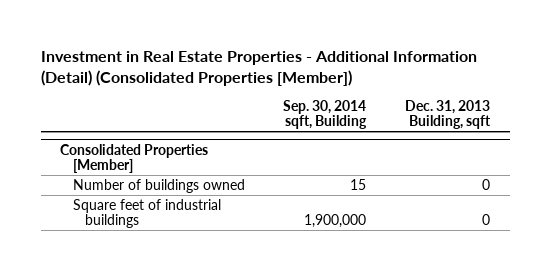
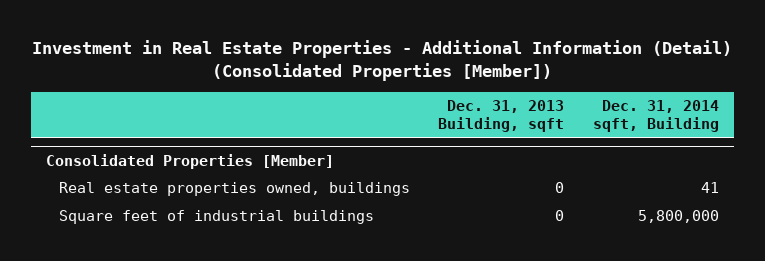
- | Sep. 30, 2014 sqft, Building | Dec. 31, 2013 Building, sqft
+ | Dec. 31, 2013 Building, sqft | Dec. 31, 2014 sqft, Building
@ Consolidated Properties [Member]
- Number of buildings owned | 15 | 0
+ Real estate properties owned, buildings | 0 | 41

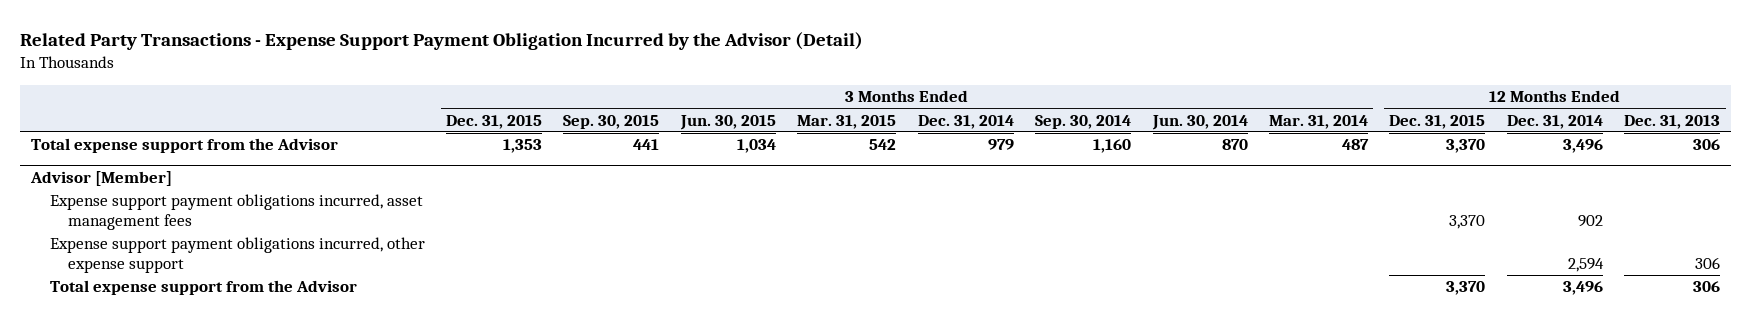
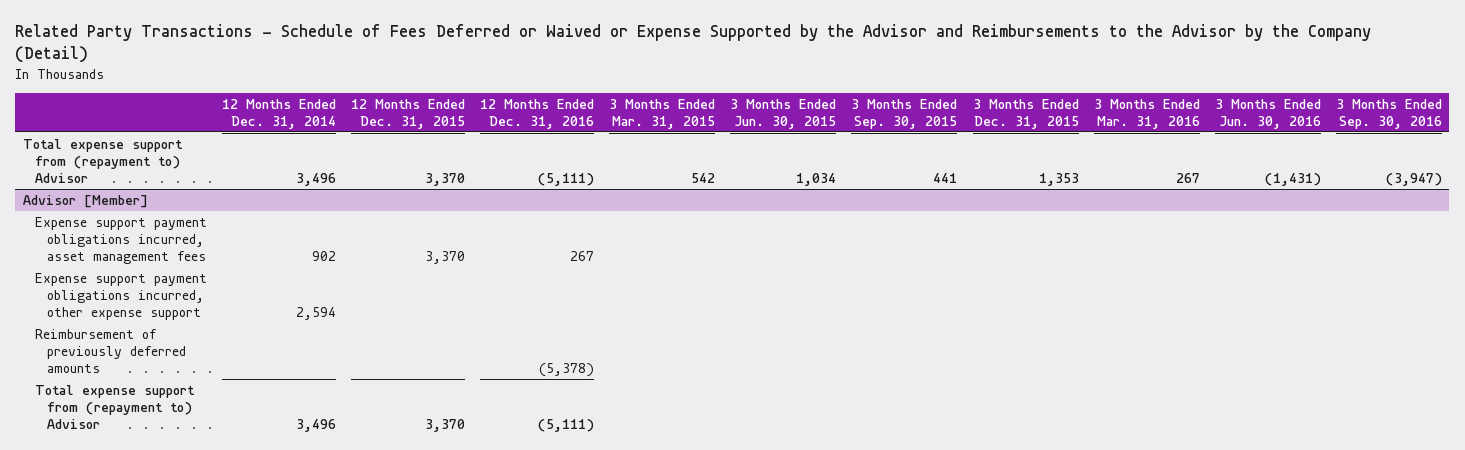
- Related Party Transactions - Expense Support Payment Obligation Incurred by the Advisor (Detail)
+ Related Party Transactions - Schedule of Fees Deferred or Waived or Expense Supported by the Advisor and Reimbursements to the Advisor by the Company (Detail)
- | 3 Months Ended Dec. 31, 2015 | 3 Months Ended Sep. 30, 2015 | 3 Months Ended Jun. 30, 2015 | 3 Months Ended Mar. 31, 2015 | 3 Months Ended Dec. 31, 2014 | 3 Months Ended Sep. 30, 2014 | 3 Months Ended Jun. 30, 2014 | 3 Months Ended Mar. 31, 2014 | 12 Months Ended Dec. 31, 2015 | 12 Months Ended Dec. 31, 2014 | 12 Months Ended Dec. 31, 2013
+ | 12 Months Ended Dec. 31, 2014 | 12 Months Ended Dec. 31, 2015 | 12 Months Ended Dec. 31, 2016 | 3 Months Ended Mar. 31, 2015 | 3 Months Ended Jun. 30, 2015 | 3 Months Ended Sep. 30, 2015 | 3 Months Ended Dec. 31, 2015 | 3 Months Ended Mar. 31, 2016 | 3 Months Ended Jun. 30, 2016 | 3 Months Ended Sep. 30, 2016
- Total expense support from the Advisor | 1,353 | 441 | 1,034 | 542 | 979 | 1,160 | 870 | 487 | 3,370 | 3,496 | 306
+ Total expense support from (repayment to) Advisor | 3,496 | 3,370 | (5,111) | 542 | 1,034 | 441 | 1,353 | 267 | (1,431) | (3,947)
@ Advisor [Member]
- Total expense support from the Advisor | | | | | | | | | 3,370 | 3,496 | 306
+ Reimbursement of previously deferred amounts | | | (5,378) | | | | | | |
+ Total expense support from (repayment to) Advisor | 3,496 | 3,370 | (5,111) | | | | | | |

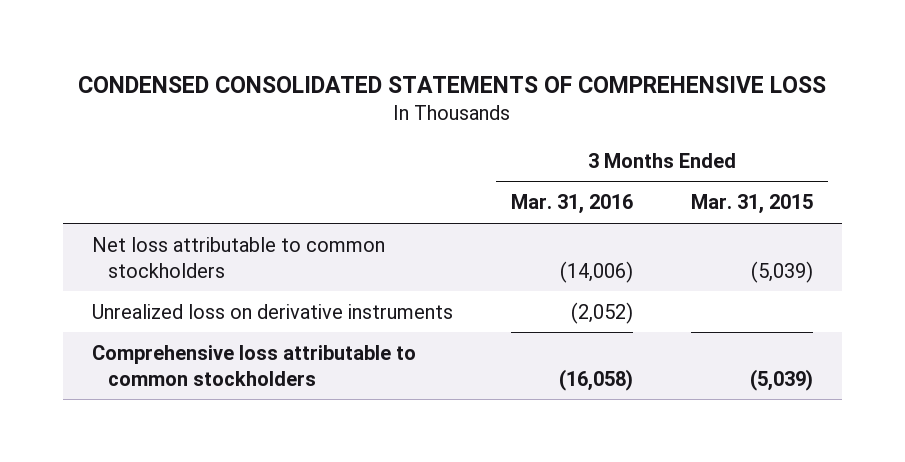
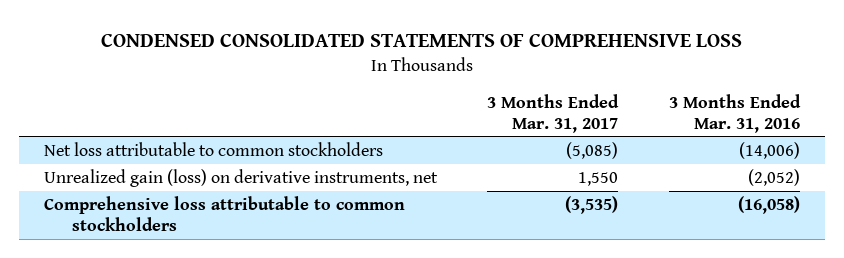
- | 3 Months Ended Mar. 31, 2016 | 3 Months Ended Mar. 31, 2015
+ | 3 Months Ended Mar. 31, 2017 | 3 Months Ended Mar. 31, 2016
- Unrealized loss on derivative instruments | (2,052) |
+ Unrealized gain (loss) on derivative instruments, net | 1,550 | (2,052)

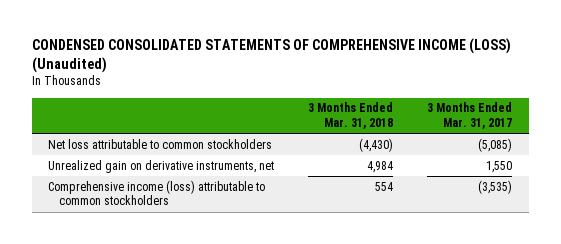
- CONDENSED CONSOLIDATED STATEMENTS OF COMPREHENSIVE LOSS
+ CONDENSED CONSOLIDATED STATEMENTS OF COMPREHENSIVE INCOME (LOSS) (Unaudited)
- | 3 Months Ended Mar. 31, 2017 | 3 Months Ended Mar. 31, 2016
+ | 3 Months Ended Mar. 31, 2018 | 3 Months Ended Mar. 31, 2017
- Unrealized gain (loss) on derivative instruments, net | 1,550 | (2,052)
- Comprehensive loss attributable to common stockholders | (3,535) | (16,058)
+ Unrealized gain on derivative instruments, net | 4,984 | 1,550
+ Comprehensive income (loss) attributable to common stockholders | 554 | (3,535)

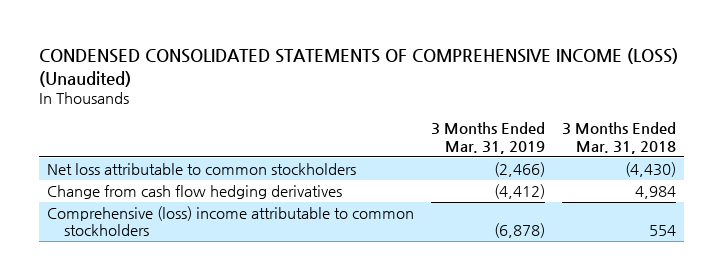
- | 3 Months Ended Mar. 31, 2018 | 3 Months Ended Mar. 31, 2017
+ | 3 Months Ended Mar. 31, 2019 | 3 Months Ended Mar. 31, 2018
- Unrealized gain on derivative instruments, net | 4,984 | 1,550
- Comprehensive income (loss) attributable to common stockholders | 554 | (3,535)
+ Change from cash flow hedging derivatives | (4,412) | 4,984
+ Comprehensive (loss) income attributable to common stockholders | (6,878) | 554

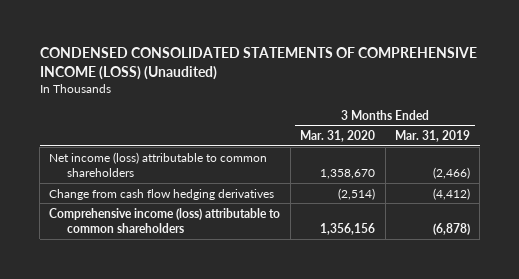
- | 3 Months Ended Mar. 31, 2019 | 3 Months Ended Mar. 31, 2018
+ | 3 Months Ended Mar. 31, 2020 | 3 Months Ended Mar. 31, 2019
- Net loss attributable to common stockholders | (2,466) | (4,430)
+ Net income (loss) attributable to common shareholders | 1,358,670 | (2,466)
- Comprehensive (loss) income attributable to common stockholders | (6,878) | 554
+ Comprehensive income (loss) attributable to common shareholders | 1,356,156 | (6,878)

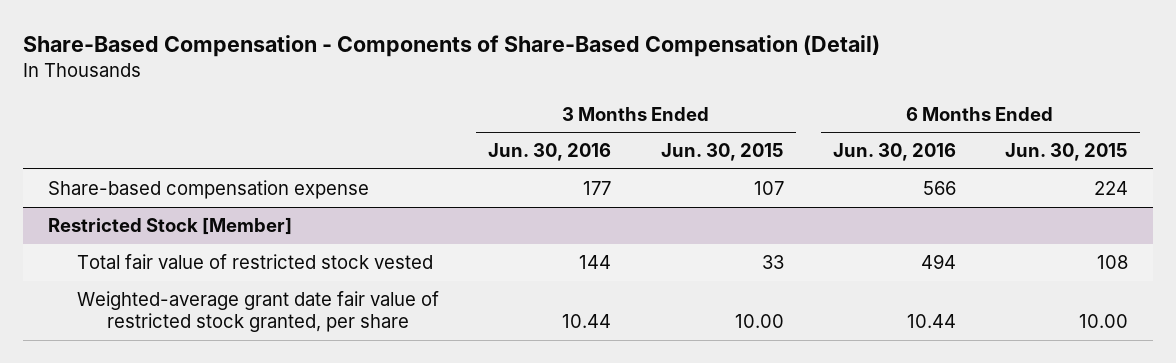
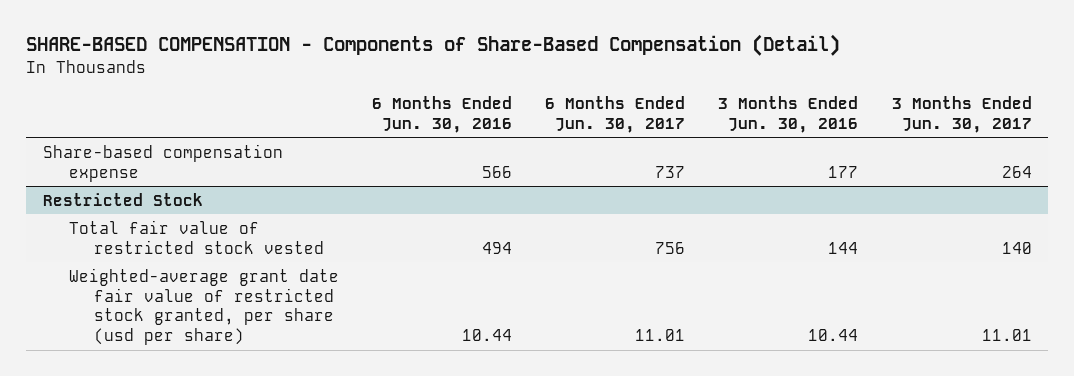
- Share-Based Compensation - Components of Share-Based Compensation (Detail)
+ SHARE-BASED COMPENSATION - Components of Share-Based Compensation (Detail)
- | 3 Months Ended Jun. 30, 2016 | 3 Months Ended Jun. 30, 2015 | 6 Months Ended Jun. 30, 2016 | 6 Months Ended Jun. 30, 2015
+ | 6 Months Ended Jun. 30, 2016 | 6 Months Ended Jun. 30, 2017 | 3 Months Ended Jun. 30, 2016 | 3 Months Ended Jun. 30, 2017
- Restricted Stock [Member]
+ Restricted Stock
- Weighted-average grant date fair value of restricted stock granted, per share | 10.44 | 10.00 | 10.44 | 10.00
+ Weighted-average grant date fair value of restricted stock granted, per share (usd per share) | 10.44 | 11.01 | 10.44 | 11.01

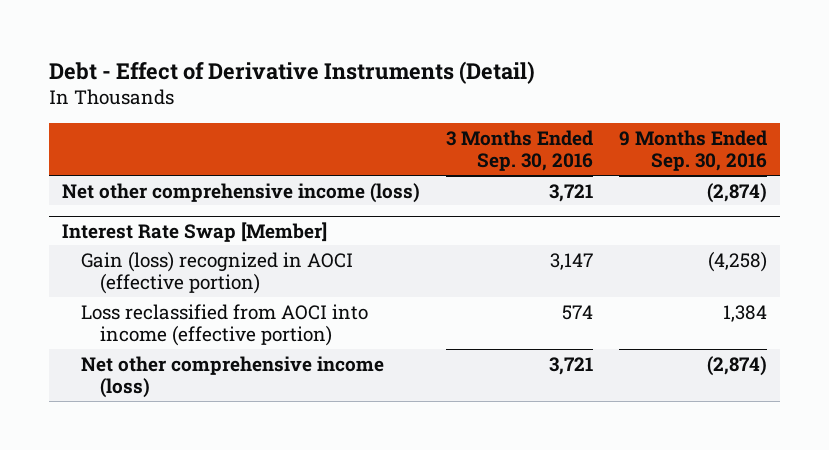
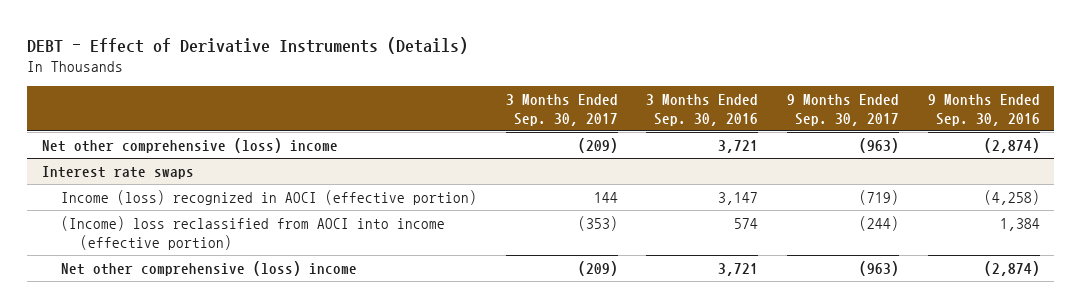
- Debt - Effect of Derivative Instruments (Detail)
+ DEBT - Effect of Derivative Instruments (Details)
- | 3 Months Ended Sep. 30, 2016 | 9 Months Ended Sep. 30, 2016
+ | 3 Months Ended Sep. 30, 2017 | 3 Months Ended Sep. 30, 2016 | 9 Months Ended Sep. 30, 2017 | 9 Months Ended Sep. 30, 2016
- Net other comprehensive income (loss) | 3,721 | (2,874)
- Interest Rate Swap [Member]
- Gain (loss) recognized in AOCI (effective portion) | 3,147 | (4,258)
- Loss reclassified from AOCI into income (effective portion) | 574 | 1,384
- Net other comprehensive income (loss) | 3,721 | (2,874)
+ Net other comprehensive (loss) income | (209) | 3,721 | (963) | (2,874)
+ Interest rate swaps
+ Income (loss) recognized in AOCI (effective portion) | 144 | 3,147 | (719) | (4,258)
+ (Income) loss reclassified from AOCI into income (effective portion) | (353) | 574 | (244) | 1,384
+ Net other comprehensive (loss) income | (209) | 3,721 | (963) | (2,874)

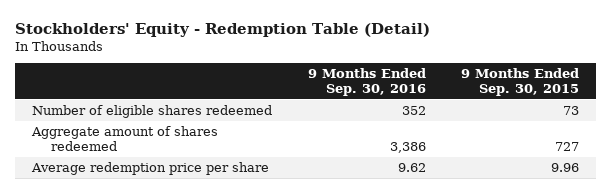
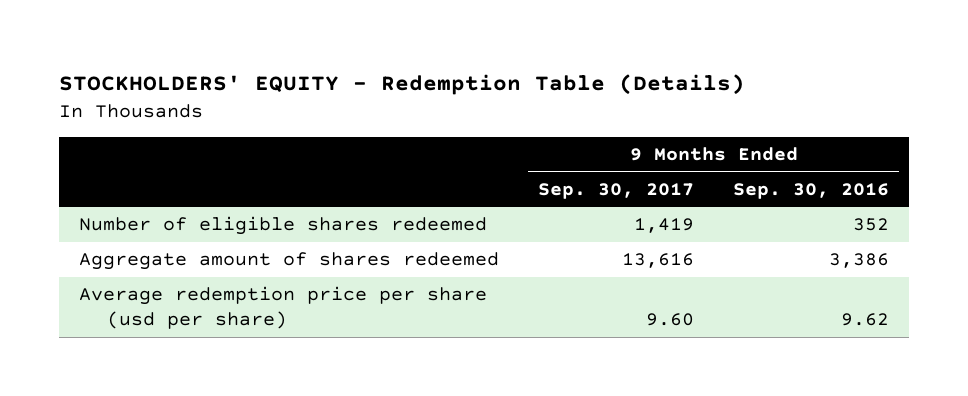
- Stockholders' Equity - Redemption Table (Detail)
+ STOCKHOLDERS' EQUITY - Redemption Table (Details)
- | 9 Months Ended Sep. 30, 2016 | 9 Months Ended Sep. 30, 2015
+ | 9 Months Ended Sep. 30, 2017 | 9 Months Ended Sep. 30, 2016
- Average redemption price per share | 9.62 | 9.96
+ Average redemption price per share (usd per share) | 9.60 | 9.62

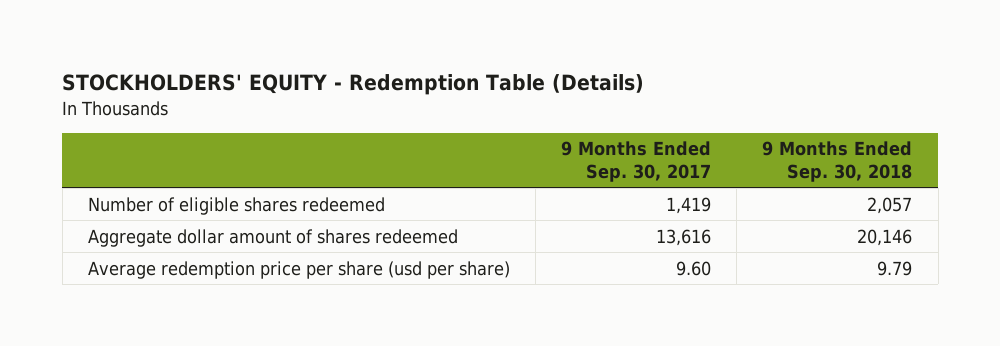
- | 9 Months Ended Sep. 30, 2017 | 9 Months Ended Sep. 30, 2016
+ | 9 Months Ended Sep. 30, 2017 | 9 Months Ended Sep. 30, 2018
- Aggregate amount of shares redeemed | 13,616 | 3,386
+ Aggregate dollar amount of shares redeemed | 13,616 | 20,146

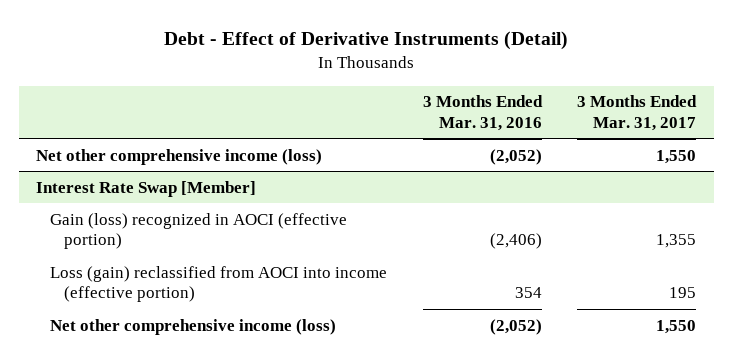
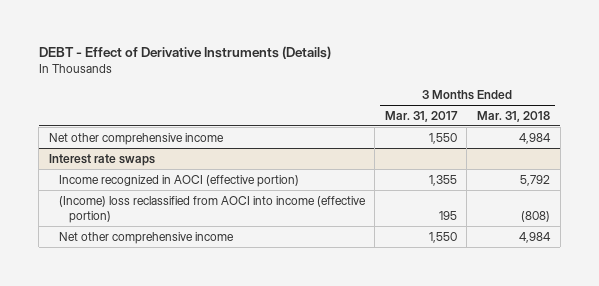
- Debt - Effect of Derivative Instruments (Detail)
+ DEBT - Effect of Derivative Instruments (Details)
- | 3 Months Ended Mar. 31, 2016 | 3 Months Ended Mar. 31, 2017
+ | 3 Months Ended Mar. 31, 2017 | 3 Months Ended Mar. 31, 2018
- Net other comprehensive income (loss) | (2,052) | 1,550
- Interest Rate Swap [Member]
- Gain (loss) recognized in AOCI (effective portion) | (2,406) | 1,355
- Loss (gain) reclassified from AOCI into income (effective portion) | 354 | 195
- Net other comprehensive income (loss) | (2,052) | 1,550
+ Net other comprehensive income | 1,550 | 4,984
+ Interest rate swaps
+ Income recognized in AOCI (effective portion) | 1,355 | 5,792
+ (Income) loss reclassified from AOCI into income (effective portion) | 195 | (808)
+ Net other comprehensive income | 1,550 | 4,984

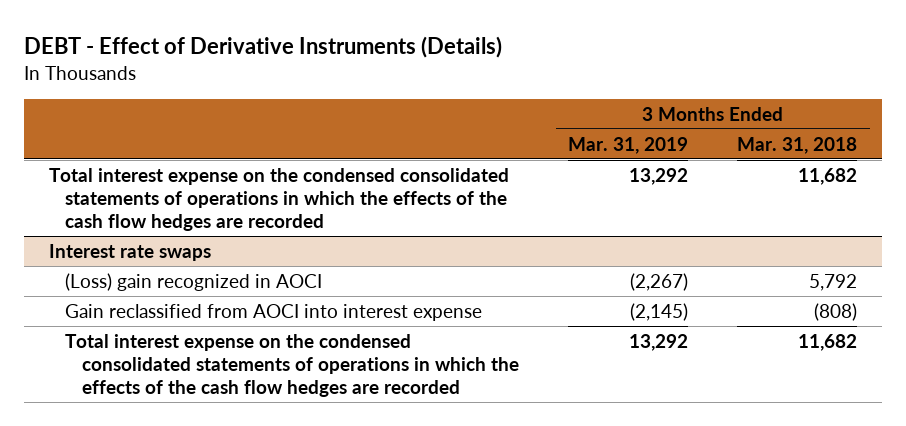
- | 3 Months Ended Mar. 31, 2017 | 3 Months Ended Mar. 31, 2018
+ | 3 Months Ended Mar. 31, 2019 | 3 Months Ended Mar. 31, 2018
- Net other comprehensive income | 1,550 | 4,984
+ Total interest expense on the condensed consolidated statements of operations in which the effects of the cash flow hedges are recorded | 13,292 | 11,682
@ Interest rate swaps
- Income recognized in AOCI (effective portion) | 1,355 | 5,792
- (Income) loss reclassified from AOCI into income (effective portion) | 195 | (808)
- Net other comprehensive income | 1,550 | 4,984
+ (Loss) gain recognized in AOCI | (2,267) | 5,792
+ Gain reclassified from AOCI into interest expense | (2,145) | (808)
+ Total interest expense on the condensed consolidated statements of operations in which the effects of the cash flow hedges are recorded | 13,292 | 11,682

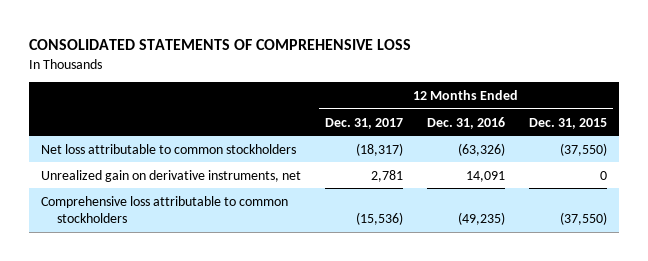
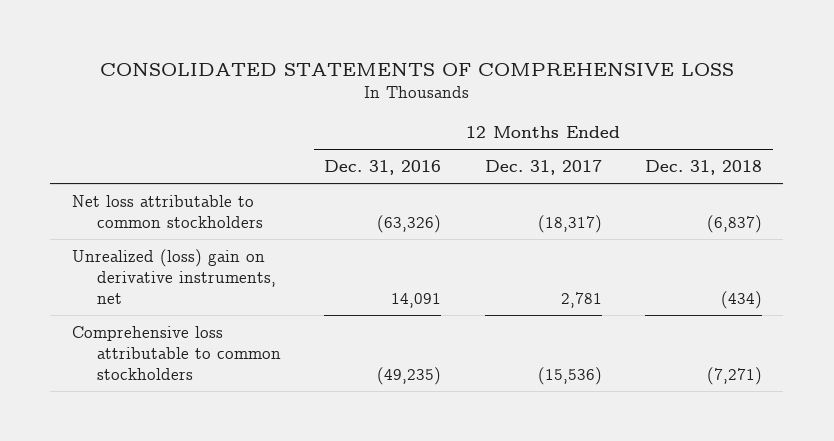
- | 12 Months Ended Dec. 31, 2017 | 12 Months Ended Dec. 31, 2016 | 12 Months Ended Dec. 31, 2015
+ | 12 Months Ended Dec. 31, 2016 | 12 Months Ended Dec. 31, 2017 | 12 Months Ended Dec. 31, 2018
- Unrealized gain on derivative instruments, net | 2,781 | 14,091 | 0
+ Unrealized (loss) gain on derivative instruments, net | 14,091 | 2,781 | (434)

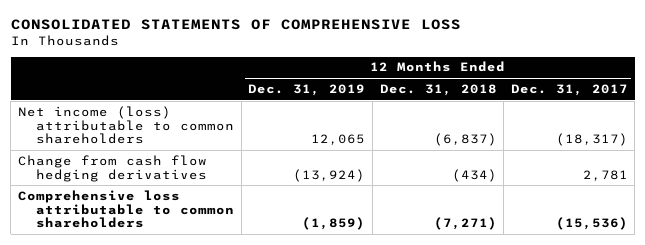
- | 12 Months Ended Dec. 31, 2016 | 12 Months Ended Dec. 31, 2017 | 12 Months Ended Dec. 31, 2018
+ | 12 Months Ended Dec. 31, 2019 | 12 Months Ended Dec. 31, 2018 | 12 Months Ended Dec. 31, 2017
- Net loss attributable to common stockholders | (63,326) | (18,317) | (6,837)
- Unrealized (loss) gain on derivative instruments, net | 14,091 | 2,781 | (434)
- Comprehensive loss attributable to common stockholders | (49,235) | (15,536) | (7,271)
+ Net income (loss) attributable to common shareholders | 12,065 | (6,837) | (18,317)
+ Change from cash flow hedging derivatives | (13,924) | (434) | 2,781
+ Comprehensive loss attributable to common shareholders | (1,859) | (7,271) | (15,536)

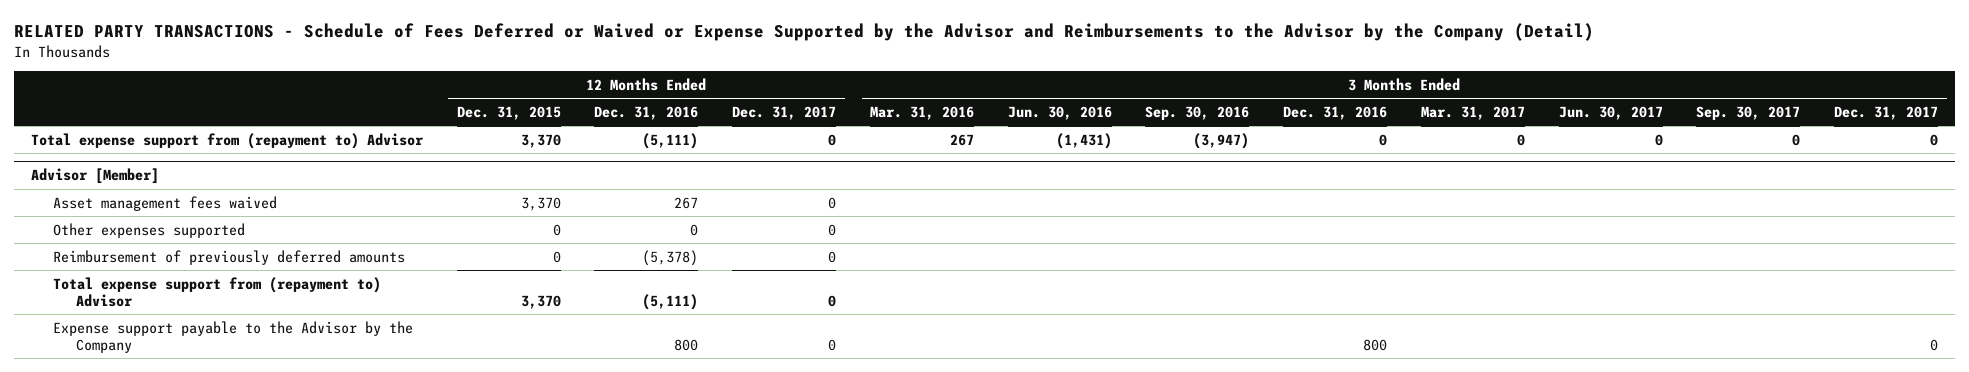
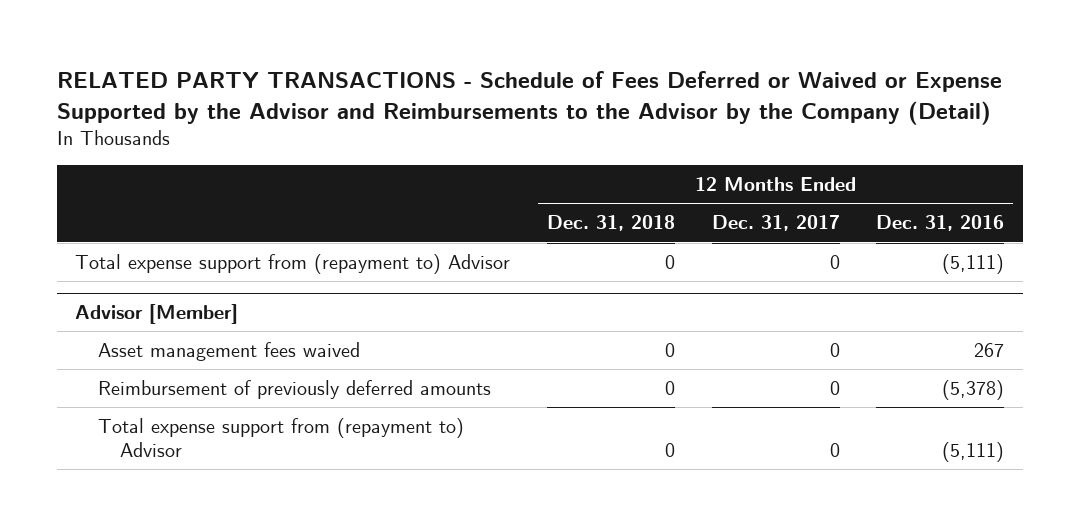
- | 12 Months Ended Dec. 31, 2015 | 12 Months Ended Dec. 31, 2016 | 12 Months Ended Dec. 31, 2017 | 3 Months Ended Mar. 31, 2016 | 3 Months Ended Jun. 30, 2016 | 3 Months Ended Sep. 30, 2016 | 3 Months Ended Dec. 31, 2016 | 3 Months Ended Mar. 31, 2017 | 3 Months Ended Jun. 30, 2017 | 3 Months Ended Sep. 30, 2017 | 3 Months Ended Dec. 31, 2017
+ | 12 Months Ended Dec. 31, 2018 | 12 Months Ended Dec. 31, 2017 | 12 Months Ended Dec. 31, 2016
@ Advisor [Member]
- Other expenses supported | 0 | 0 | 0 | | | | | | | |
- Expense support payable to the Advisor by the Company | | 800 | 0 | | | | 800 | | | | 0

